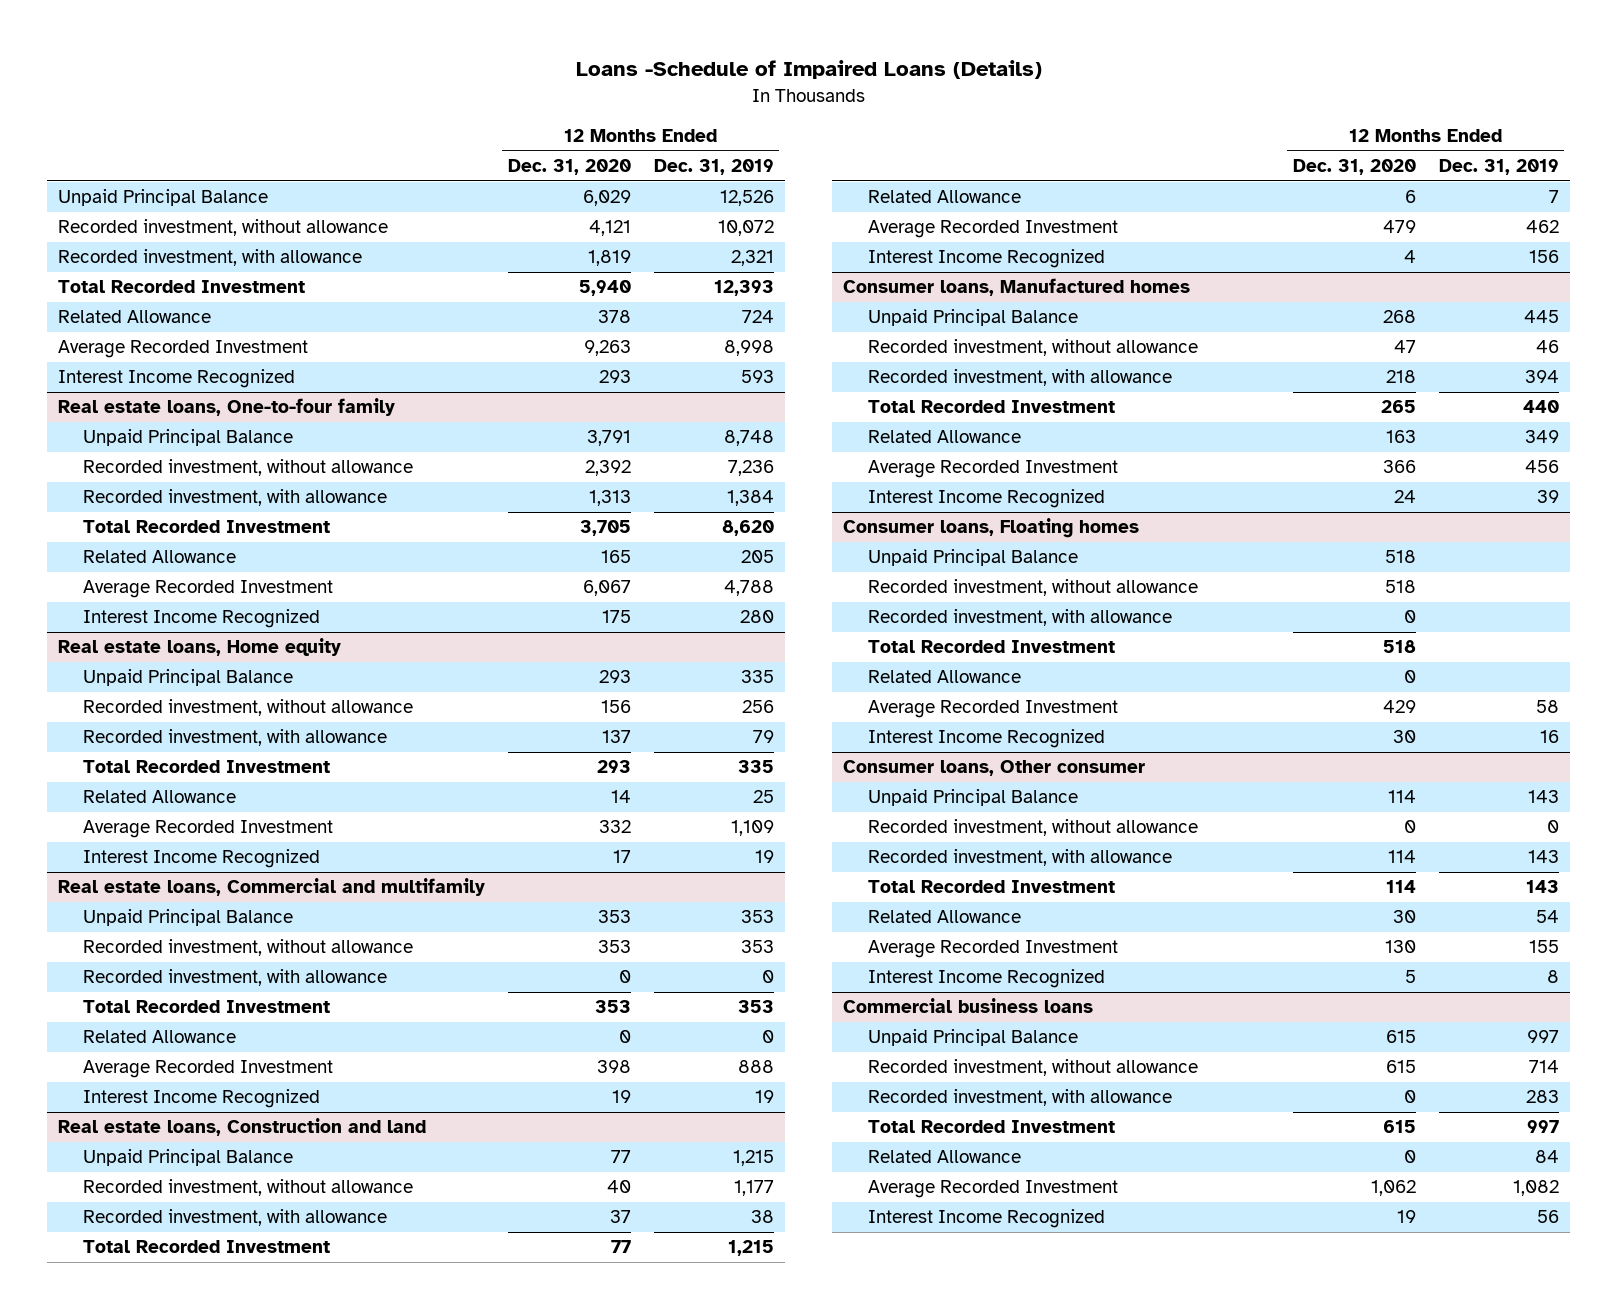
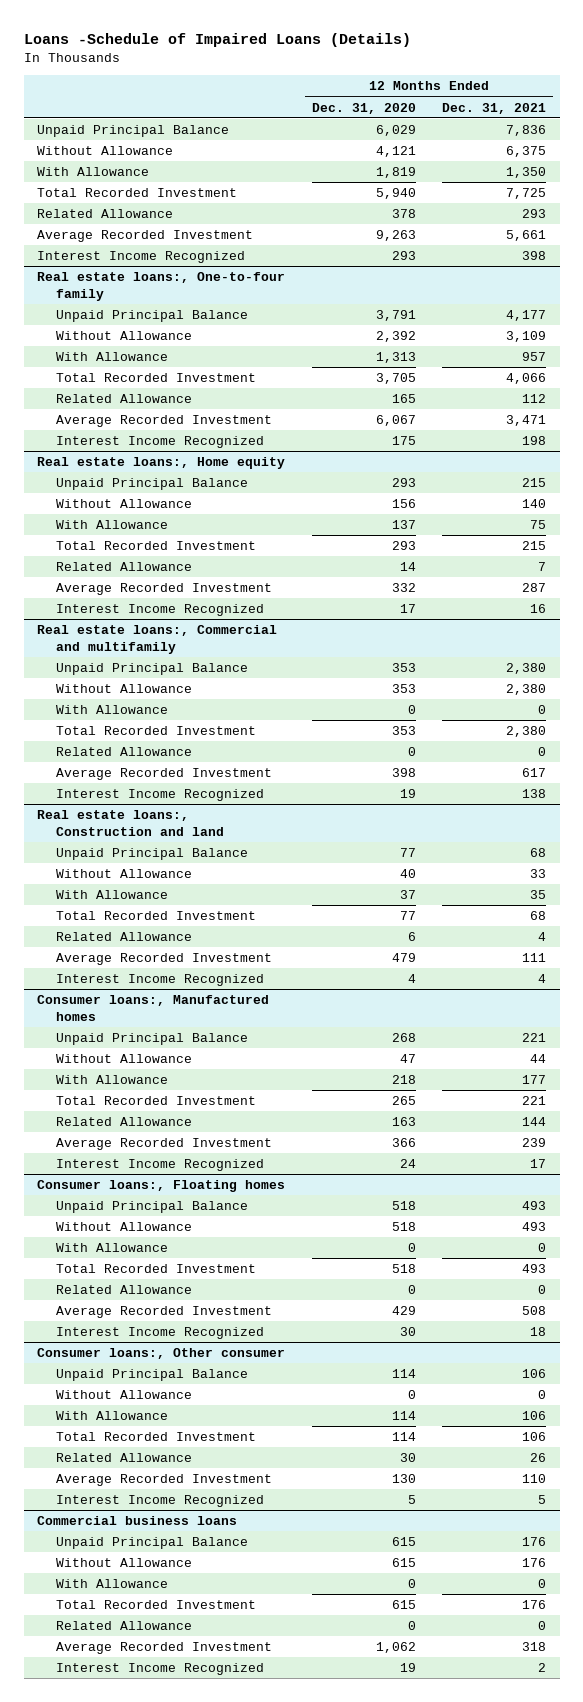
- | 12 Months Ended Dec. 31, 2020 | 12 Months Ended Dec. 31, 2019
+ | 12 Months Ended Dec. 31, 2020 | 12 Months Ended Dec. 31, 2021
- Recorded investment, without allowance | 4,121 | 10,072
- Recorded investment, with allowance | 1,819 | 2,321
+ Without Allowance | 4,121 | 6,375
+ With Allowance | 1,819 | 1,350
- Real estate loans, One-to-four family
+ Real estate loans:, One-to-four family
- Recorded investment, without allowance | 2,392 | 7,236
- Recorded investment, with allowance | 1,313 | 1,384
+ Without Allowance | 2,392 | 3,109
+ With Allowance | 1,313 | 957
- Real estate loans, Home equity
+ Real estate loans:, Home equity
- Recorded investment, without allowance | 156 | 256
- Recorded investment, with allowance | 137 | 79
+ Without Allowance | 156 | 140
+ With Allowance | 137 | 75
- Real estate loans, Commercial and multifamily
+ Real estate loans:, Commercial and multifamily
- Recorded investment, without allowance | 353 | 353
- Recorded investment, with allowance | 0 | 0
+ Without Allowance | 353 | 2,380
+ With Allowance | 0 | 0
- Real estate loans, Construction and land
+ Real estate loans:, Construction and land
- Recorded investment, without allowance | 40 | 1,177
- Recorded investment, with allowance | 37 | 38
+ Without Allowance | 40 | 33
+ With Allowance | 37 | 35
- Consumer loans, Manufactured homes
+ Consumer loans:, Manufactured homes
- Recorded investment, without allowance | 47 | 46
- Recorded investment, with allowance | 218 | 394
+ Without Allowance | 47 | 44
+ With Allowance | 218 | 177
- Consumer loans, Floating homes
+ Consumer loans:, Floating homes
- Recorded investment, without allowance | 518 |
- Recorded investment, with allowance | 0 |
+ Without Allowance | 518 | 493
+ With Allowance | 0 | 0
- Consumer loans, Other consumer
+ Consumer loans:, Other consumer
- Recorded investment, without allowance | 0 | 0
- Recorded investment, with allowance | 114 | 143
+ Without Allowance | 0 | 0
+ With Allowance | 114 | 106
@ Commercial business loans
- Recorded investment, without allowance | 615 | 714
- Recorded investment, with allowance | 0 | 283
+ Without Allowance | 615 | 176
+ With Allowance | 0 | 0

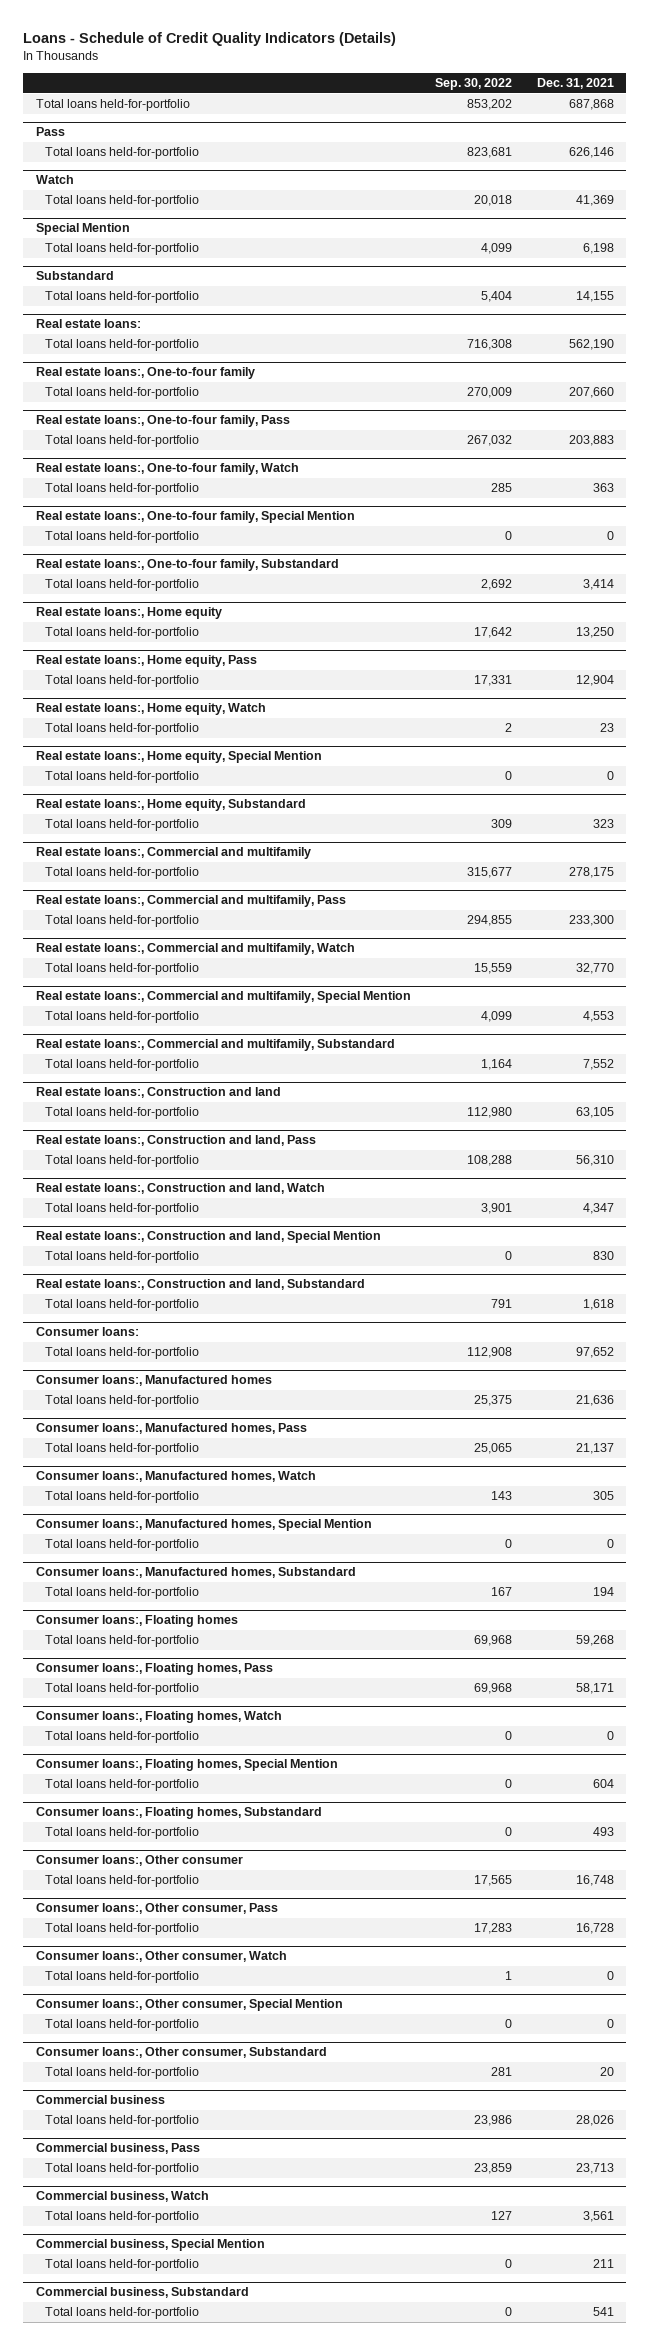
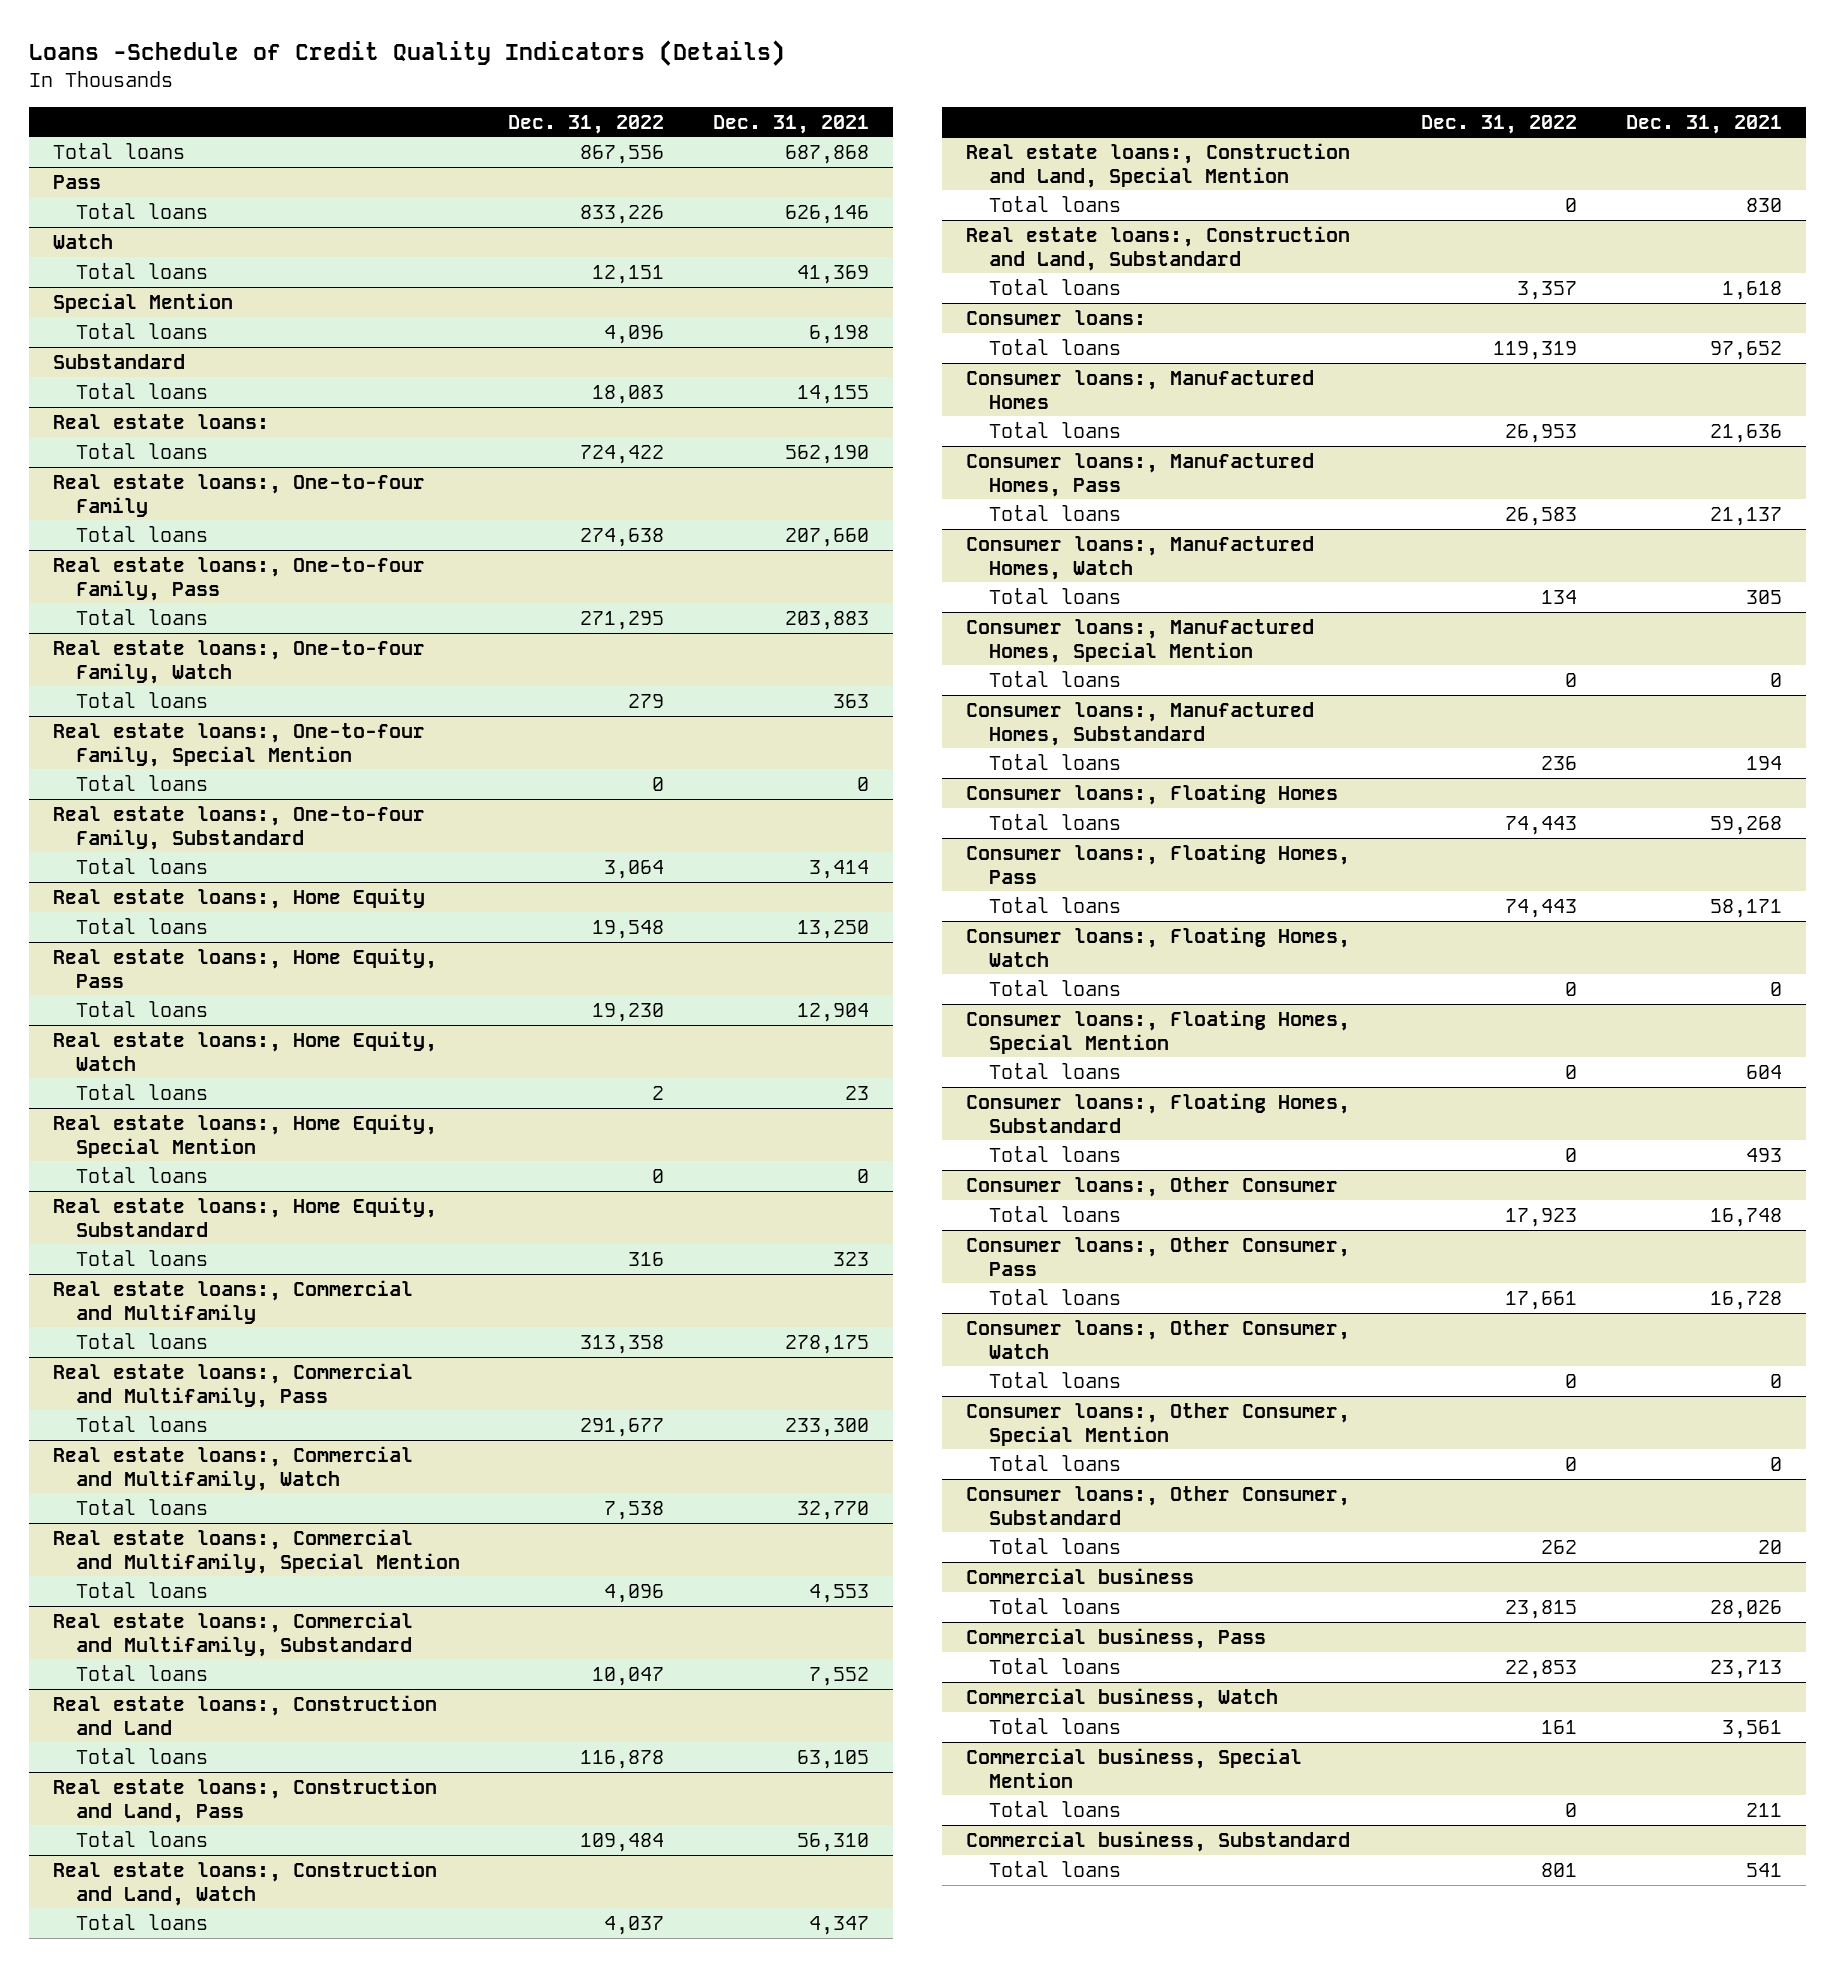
- Loans - Schedule of Credit Quality Indicators (Details)
+ Loans -Schedule of Credit Quality Indicators (Details)
- | Sep. 30, 2022 | Dec. 31, 2021
+ | Dec. 31, 2022 | Dec. 31, 2021
- Total loans held-for-portfolio | 853,202 | 687,868
+ Total loans | 867,556 | 687,868
@ Pass
- Total loans held-for-portfolio | 823,681 | 626,146
+ Total loans | 833,226 | 626,146
@ Watch
- Total loans held-for-portfolio | 20,018 | 41,369
+ Total loans | 12,151 | 41,369
@ Special Mention
- Total loans held-for-portfolio | 4,099 | 6,198
+ Total loans | 4,096 | 6,198
@ Substandard
- Total loans held-for-portfolio | 5,404 | 14,155
+ Total loans | 18,083 | 14,155
@ Real estate loans:
- Total loans held-for-portfolio | 716,308 | 562,190
- Real estate loans:, One-to-four family
- Total loans held-for-portfolio | 270,009 | 207,660
- Real estate loans:, One-to-four family, Pass
- Total loans held-for-portfolio | 267,032 | 203,883
- Real estate loans:, One-to-four family, Watch
- Total loans held-for-portfolio | 285 | 363
- Real estate loans:, One-to-four family, Special Mention
- Total loans held-for-portfolio | 0 | 0
- Real estate loans:, One-to-four family, Substandard
- Total loans held-for-portfolio | 2,692 | 3,414
- Real estate loans:, Home equity
- Total loans held-for-portfolio | 17,642 | 13,250
- Real estate loans:, Home equity, Pass
- Total loans held-for-portfolio | 17,331 | 12,904
- Real estate loans:, Home equity, Watch
- Total loans held-for-portfolio | 2 | 23
- Real estate loans:, Home equity, Special Mention
- Total loans held-for-portfolio | 0 | 0
- Real estate loans:, Home equity, Substandard
- Total loans held-for-portfolio | 309 | 323
- Real estate loans:, Commercial and multifamily
- Total loans held-for-portfolio | 315,677 | 278,175
- Real estate loans:, Commercial and multifamily, Pass
- Total loans held-for-portfolio | 294,855 | 233,300
- Real estate loans:, Commercial and multifamily, Watch
- Total loans held-for-portfolio | 15,559 | 32,770
- Real estate loans:, Commercial and multifamily, Special Mention
- Total loans held-for-portfolio | 4,099 | 4,553
- Real estate loans:, Commercial and multifamily, Substandard
- Total loans held-for-portfolio | 1,164 | 7,552
- Real estate loans:, Construction and land
- Total loans held-for-portfolio | 112,980 | 63,105
- Real estate loans:, Construction and land, Pass
- Total loans held-for-portfolio | 108,288 | 56,310
- Real estate loans:, Construction and land, Watch
- Total loans held-for-portfolio | 3,901 | 4,347
- Real estate loans:, Construction and land, Special Mention
- Total loans held-for-portfolio | 0 | 830
- Real estate loans:, Construction and land, Substandard
- Total loans held-for-portfolio | 791 | 1,618
@ Real estate loans:
+ Total loans | 724,422 | 562,190
+ Real estate loans:, One-to-four Family
+ Total loans | 274,638 | 207,660
+ Real estate loans:, One-to-four Family, Pass
+ Total loans | 271,295 | 203,883
+ Real estate loans:, One-to-four Family, Watch
+ Total loans | 279 | 363
+ Real estate loans:, One-to-four Family, Special Mention
+ Total loans | 0 | 0
+ Real estate loans:, One-to-four Family, Substandard
+ Total loans | 3,064 | 3,414
+ Real estate loans:, Home Equity
+ Total loans | 19,548 | 13,250
+ Real estate loans:, Home Equity, Pass
+ Total loans | 19,230 | 12,904
+ Real estate loans:, Home Equity, Watch
+ Total loans | 2 | 23
+ Real estate loans:, Home Equity, Special Mention
+ Total loans | 0 | 0
+ Real estate loans:, Home Equity, Substandard
+ Total loans | 316 | 323
+ Real estate loans:, Commercial and Multifamily
+ Total loans | 313,358 | 278,175
+ Real estate loans:, Commercial and Multifamily, Pass
+ Total loans | 291,677 | 233,300
+ Real estate loans:, Commercial and Multifamily, Watch
+ Total loans | 7,538 | 32,770
+ Real estate loans:, Commercial and Multifamily, Special Mention
+ Total loans | 4,096 | 4,553
+ Real estate loans:, Commercial and Multifamily, Substandard
+ Total loans | 10,047 | 7,552
+ Real estate loans:, Construction and Land
+ Total loans | 116,878 | 63,105
+ Real estate loans:, Construction and Land, Pass
+ Total loans | 109,484 | 56,310
+ Real estate loans:, Construction and Land, Watch
+ Total loans | 4,037 | 4,347
+ Real estate loans:, Construction and Land, Special Mention
+ Total loans | 0 | 830
+ Real estate loans:, Construction and Land, Substandard
+ Total loans | 3,357 | 1,618
@ Consumer loans:
- Total loans held-for-portfolio | 112,908 | 97,652
- Consumer loans:, Manufactured homes
- Total loans held-for-portfolio | 25,375 | 21,636
- Consumer loans:, Manufactured homes, Pass
- Total loans held-for-portfolio | 25,065 | 21,137
- Consumer loans:, Manufactured homes, Watch
- Total loans held-for-portfolio | 143 | 305
- Consumer loans:, Manufactured homes, Special Mention
- Total loans held-for-portfolio | 0 | 0
- Consumer loans:, Manufactured homes, Substandard
- Total loans held-for-portfolio | 167 | 194
- Consumer loans:, Floating homes
- Total loans held-for-portfolio | 69,968 | 59,268
- Consumer loans:, Floating homes, Pass
- Total loans held-for-portfolio | 69,968 | 58,171
- Consumer loans:, Floating homes, Watch
- Total loans held-for-portfolio | 0 | 0
- Consumer loans:, Floating homes, Special Mention
- Total loans held-for-portfolio | 0 | 604
- Consumer loans:, Floating homes, Substandard
- Total loans held-for-portfolio | 0 | 493
- Consumer loans:, Other consumer
- Total loans held-for-portfolio | 17,565 | 16,748
- Consumer loans:, Other consumer, Pass
- Total loans held-for-portfolio | 17,283 | 16,728
- Consumer loans:, Other consumer, Watch
- Total loans held-for-portfolio | 1 | 0
- Consumer loans:, Other consumer, Special Mention
- Total loans held-for-portfolio | 0 | 0
- Consumer loans:, Other consumer, Substandard
- Total loans held-for-portfolio | 281 | 20
@ Consumer loans:
+ Total loans | 119,319 | 97,652
+ Consumer loans:, Manufactured Homes
+ Total loans | 26,953 | 21,636
+ Consumer loans:, Manufactured Homes, Pass
+ Total loans | 26,583 | 21,137
+ Consumer loans:, Manufactured Homes, Watch
+ Total loans | 134 | 305
+ Consumer loans:, Manufactured Homes, Special Mention
+ Total loans | 0 | 0
+ Consumer loans:, Manufactured Homes, Substandard
+ Total loans | 236 | 194
+ Consumer loans:, Floating Homes
+ Total loans | 74,443 | 59,268
+ Consumer loans:, Floating Homes, Pass
+ Total loans | 74,443 | 58,171
+ Consumer loans:, Floating Homes, Watch
+ Total loans | 0 | 0
+ Consumer loans:, Floating Homes, Special Mention
+ Total loans | 0 | 604
+ Consumer loans:, Floating Homes, Substandard
+ Total loans | 0 | 493
+ Consumer loans:, Other Consumer
+ Total loans | 17,923 | 16,748
+ Consumer loans:, Other Consumer, Pass
+ Total loans | 17,661 | 16,728
+ Consumer loans:, Other Consumer, Watch
+ Total loans | 0 | 0
+ Consumer loans:, Other Consumer, Special Mention
+ Total loans | 0 | 0
+ Consumer loans:, Other Consumer, Substandard
+ Total loans | 262 | 20
@ Commercial business
- Total loans held-for-portfolio | 23,986 | 28,026
+ Total loans | 23,815 | 28,026
@ Commercial business, Pass
- Total loans held-for-portfolio | 23,859 | 23,713
+ Total loans | 22,853 | 23,713
@ Commercial business, Watch
- Total loans held-for-portfolio | 127 | 3,561
+ Total loans | 161 | 3,561
@ Commercial business, Special Mention
- Total loans held-for-portfolio | 0 | 211
+ Total loans | 0 | 211
@ Commercial business, Substandard
- Total loans held-for-portfolio | 0 | 541
+ Total loans | 801 | 541

